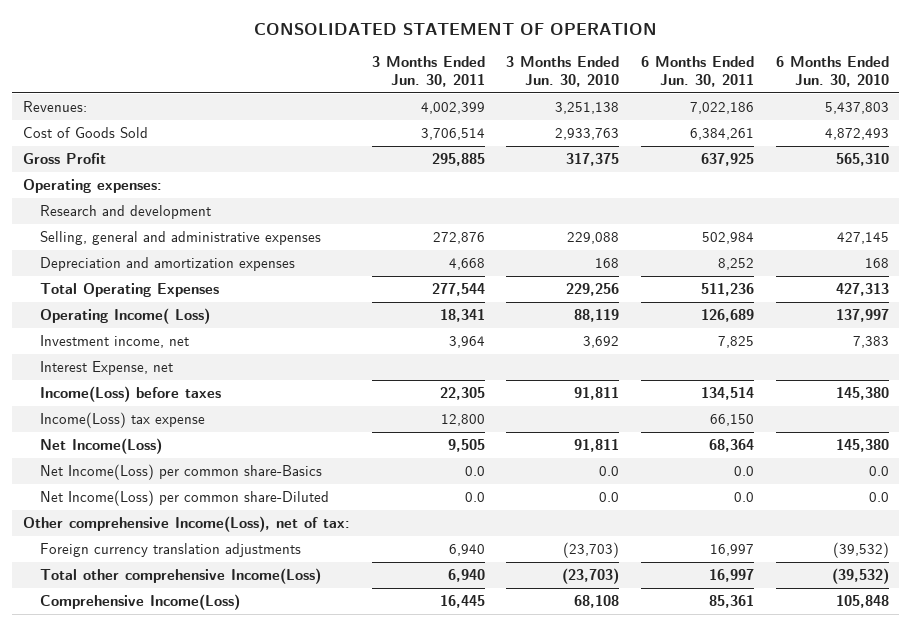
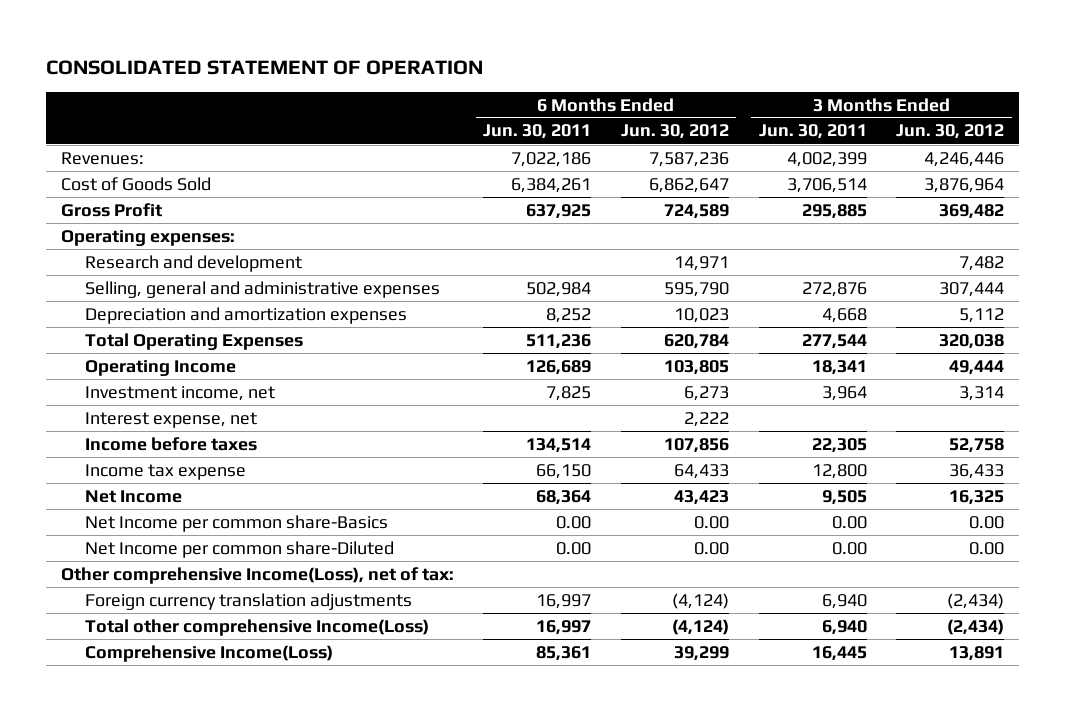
- | 3 Months Ended Jun. 30, 2011 | 3 Months Ended Jun. 30, 2010 | 6 Months Ended Jun. 30, 2011 | 6 Months Ended Jun. 30, 2010
+ | 6 Months Ended Jun. 30, 2011 | 6 Months Ended Jun. 30, 2012 | 3 Months Ended Jun. 30, 2011 | 3 Months Ended Jun. 30, 2012
- Operating Income( Loss) | 18,341 | 88,119 | 126,689 | 137,997
+ Operating Income | 126,689 | 103,805 | 18,341 | 49,444
- Interest Expense, net
- Income(Loss) before taxes | 22,305 | 91,811 | 134,514 | 145,380
- Income(Loss) tax expense | 12,800 | | 66,150 |
- Net Income(Loss) | 9,505 | 91,811 | 68,364 | 145,380
- Net Income(Loss) per common share-Basics | 0.0 | 0.0 | 0.0 | 0.0
- Net Income(Loss) per common share-Diluted | 0.0 | 0.0 | 0.0 | 0.0
+ Interest expense, net | | 2,222 | |
+ Income before taxes | 134,514 | 107,856 | 22,305 | 52,758
+ Income tax expense | 66,150 | 64,433 | 12,800 | 36,433
+ Net Income | 68,364 | 43,423 | 9,505 | 16,325
+ Net Income per common share-Basics | 0.00 | 0.00 | 0.00 | 0.00
+ Net Income per common share-Diluted | 0.00 | 0.00 | 0.00 | 0.00

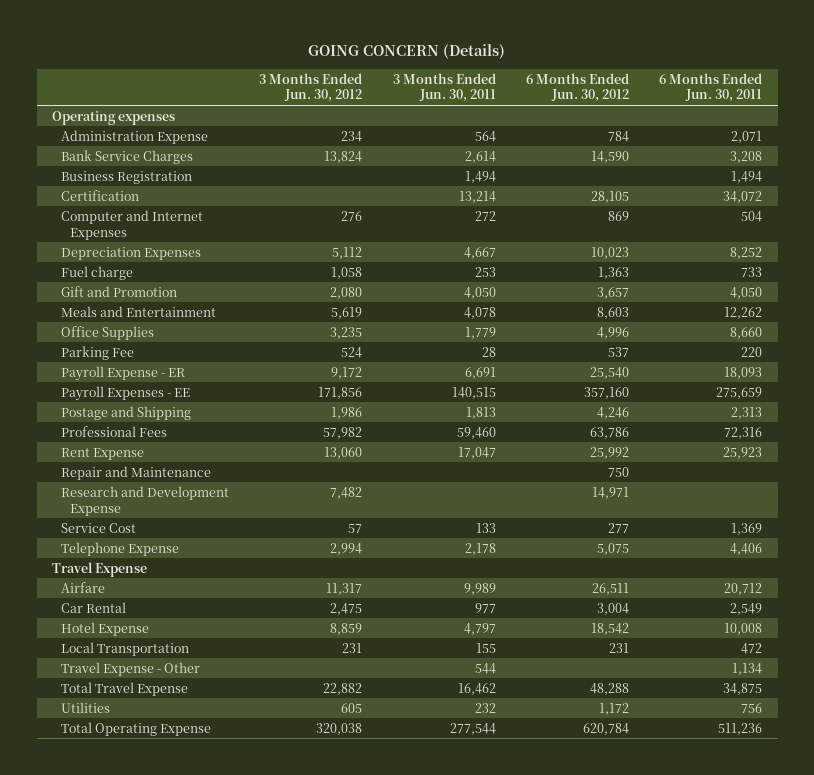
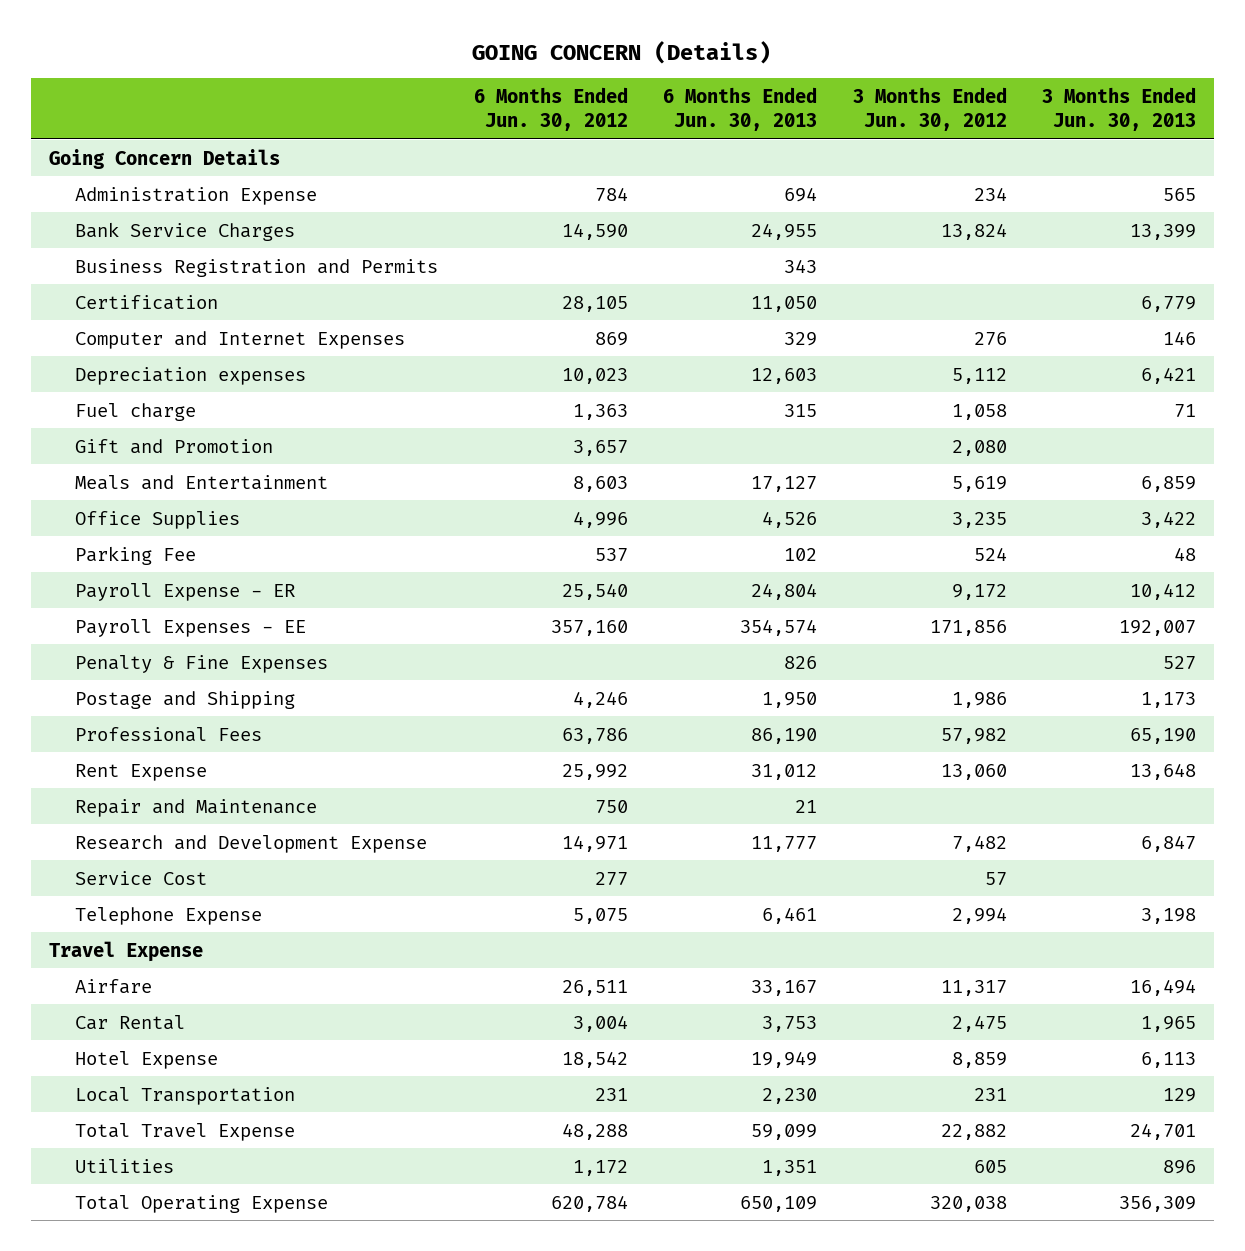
- | 3 Months Ended Jun. 30, 2012 | 3 Months Ended Jun. 30, 2011 | 6 Months Ended Jun. 30, 2012 | 6 Months Ended Jun. 30, 2011
+ | 6 Months Ended Jun. 30, 2012 | 6 Months Ended Jun. 30, 2013 | 3 Months Ended Jun. 30, 2012 | 3 Months Ended Jun. 30, 2013
- Operating expenses
+ Going Concern Details
- Business Registration | | 1,494 | | 1,494
+ Business Registration and Permits | | 343 | |
- Depreciation Expenses | 5,112 | 4,667 | 10,023 | 8,252
+ Depreciation expenses | 10,023 | 12,603 | 5,112 | 6,421
+ Penalty & Fine Expenses | | 826 | | 527
- Travel Expense - Other | | 544 | | 1,134

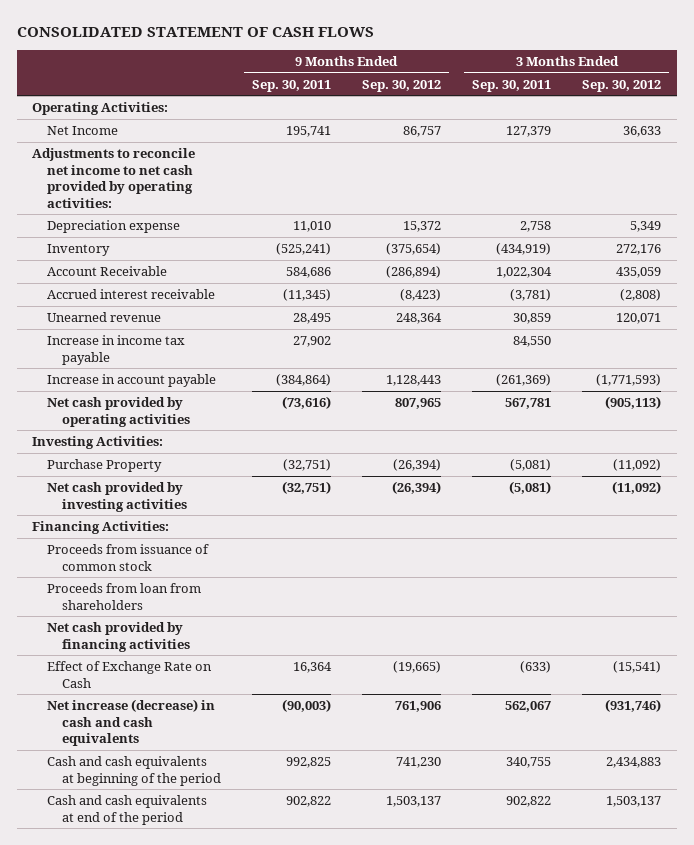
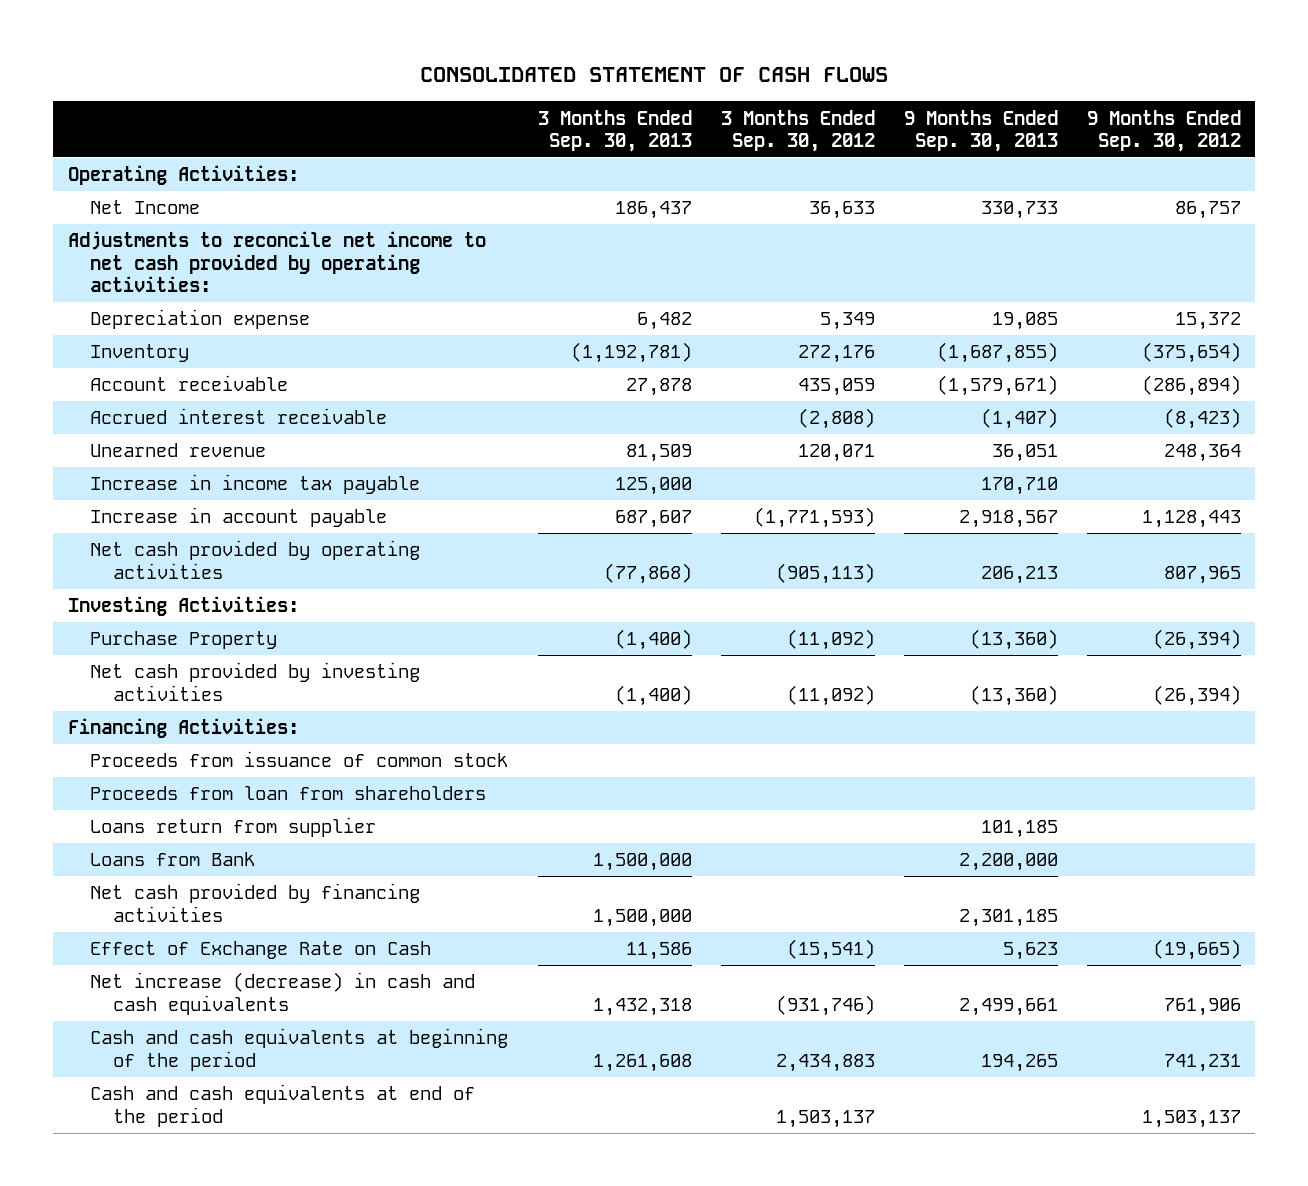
- | 9 Months Ended Sep. 30, 2011 | 9 Months Ended Sep. 30, 2012 | 3 Months Ended Sep. 30, 2011 | 3 Months Ended Sep. 30, 2012
+ | 3 Months Ended Sep. 30, 2013 | 3 Months Ended Sep. 30, 2012 | 9 Months Ended Sep. 30, 2013 | 9 Months Ended Sep. 30, 2012
- Account Receivable | 584,686 | (286,894) | 1,022,304 | 435,059
+ Account receivable | 27,878 | 435,059 | (1,579,671) | (286,894)
+ Loans return from supplier | | | 101,185 |
+ Loans from Bank | 1,500,000 | | 2,200,000 |
- Cash and cash equivalents at beginning of the period | 992,825 | 741,230 | 340,755 | 2,434,883
+ Cash and cash equivalents at beginning of the period | 1,261,608 | 2,434,883 | 194,265 | 741,231

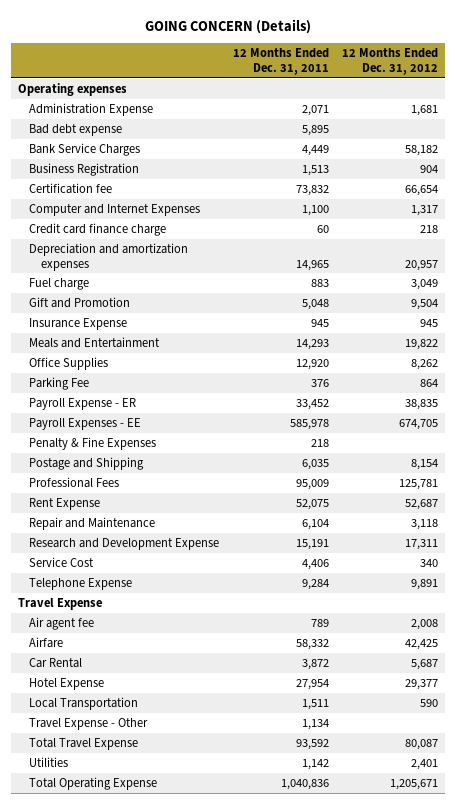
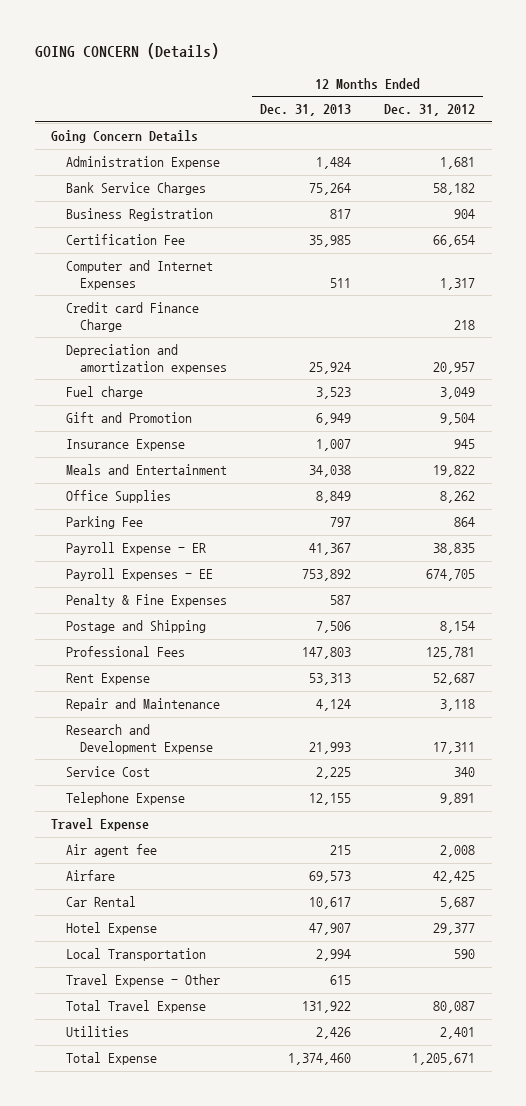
- | 12 Months Ended Dec. 31, 2011 | 12 Months Ended Dec. 31, 2012
+ | 12 Months Ended Dec. 31, 2013 | 12 Months Ended Dec. 31, 2012
- Operating expenses
+ Going Concern Details
- Bad debt expense | 5,895 |
- Certification fee | 73,832 | 66,654
+ Certification Fee | 35,985 | 66,654
- Credit card finance charge | 60 | 218
+ Credit card Finance Charge | | 218
- Total Operating Expense | 1,040,836 | 1,205,671
+ Total Expense | 1,374,460 | 1,205,671

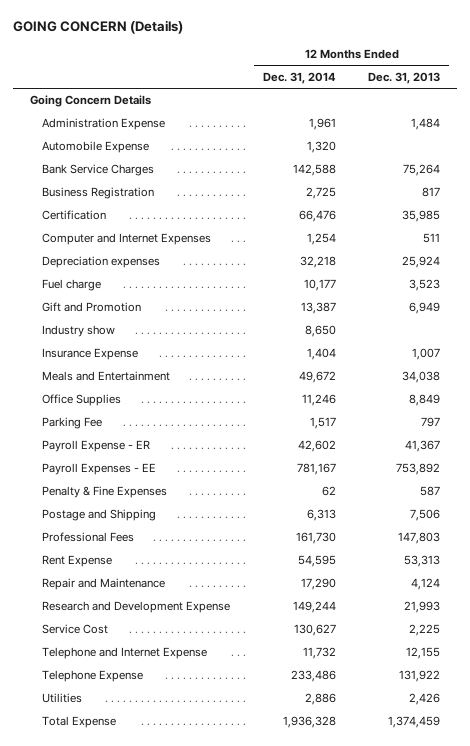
- | 12 Months Ended Dec. 31, 2013 | 12 Months Ended Dec. 31, 2012
+ | 12 Months Ended Dec. 31, 2014 | 12 Months Ended Dec. 31, 2013
+ Automobile Expense | 1,320 |
- Certification Fee | 35,985 | 66,654
+ Certification | 66,476 | 35,985
- Credit card Finance Charge | | 218
- Depreciation and amortization expenses | 25,924 | 20,957
+ Depreciation expenses | 32,218 | 25,924
+ Industry show | 8,650 |
- Telephone Expense | 12,155 | 9,891
- Travel Expense
- Air agent fee | 215 | 2,008
- Airfare | 69,573 | 42,425
- Car Rental | 10,617 | 5,687
- Hotel Expense | 47,907 | 29,377
- Local Transportation | 2,994 | 590
- Travel Expense - Other | 615 |
- Total Travel Expense | 131,922 | 80,087
+ Telephone and Internet Expense | 11,732 | 12,155
+ Telephone Expense | 233,486 | 131,922
- Total Expense | 1,374,460 | 1,205,671
+ Total Expense | 1,936,328 | 1,374,459

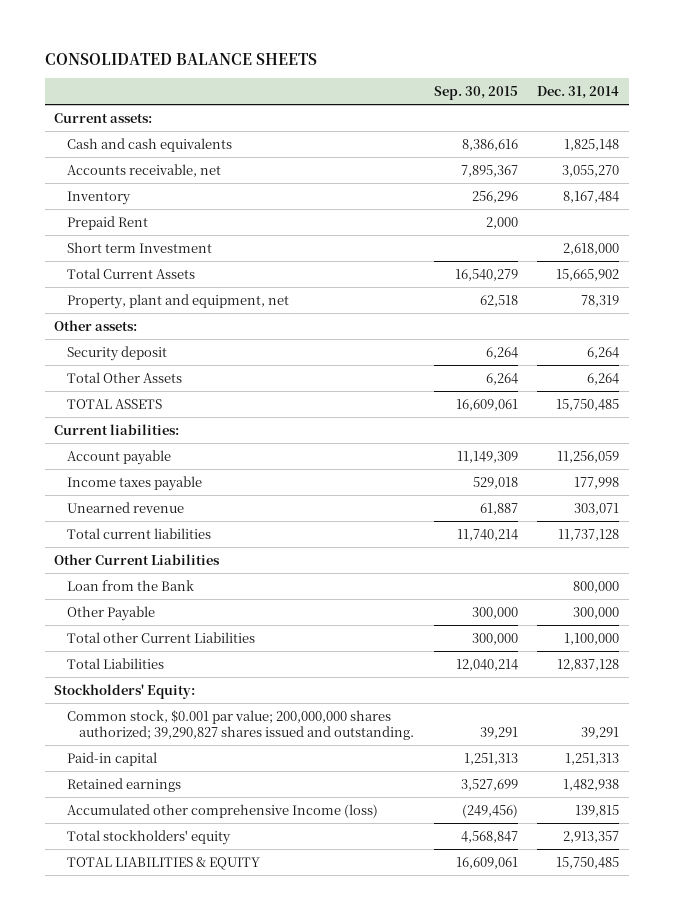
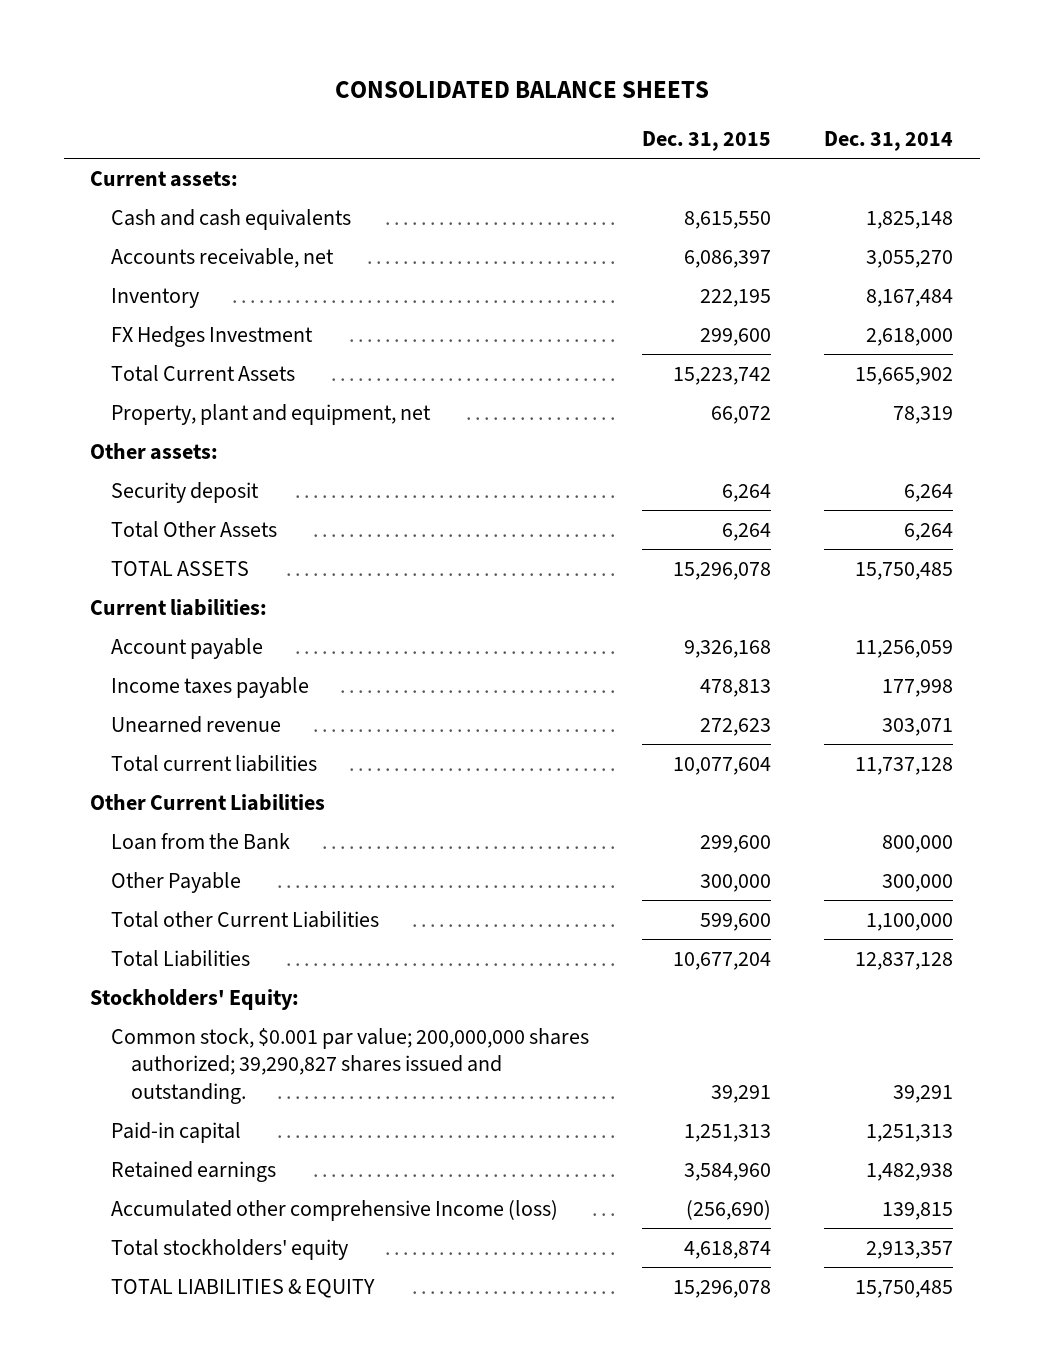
- | Sep. 30, 2015 | Dec. 31, 2014
+ | Dec. 31, 2015 | Dec. 31, 2014
- Prepaid Rent | 2,000 |
- Short term Investment | | 2,618,000
+ FX Hedges Investment | 299,600 | 2,618,000

